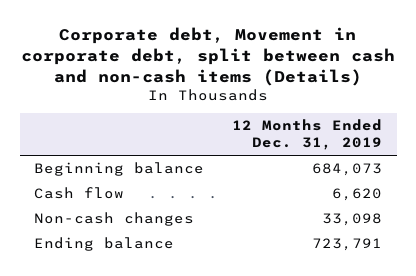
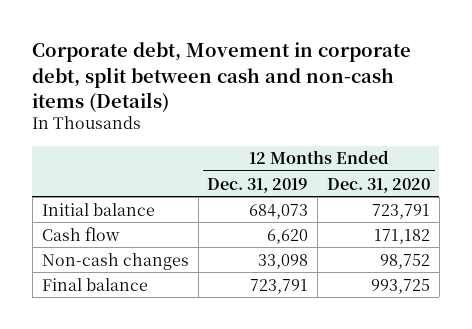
- | 12 Months Ended Dec. 31, 2019
+ | 12 Months Ended Dec. 31, 2019 | 12 Months Ended Dec. 31, 2020
- Beginning balance | 684,073
+ Initial balance | 684,073 | 723,791
- Ending balance | 723,791
+ Final balance | 723,791 | 993,725

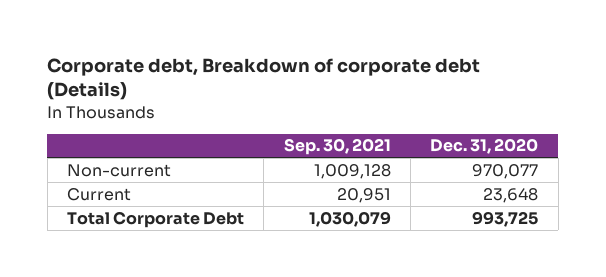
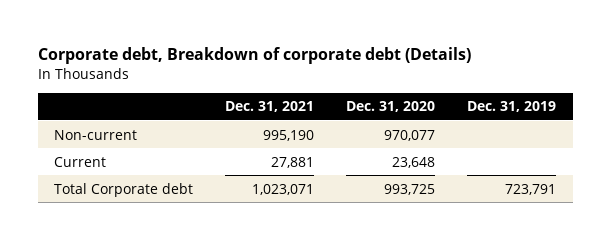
- | Sep. 30, 2021 | Dec. 31, 2020
+ | Dec. 31, 2021 | Dec. 31, 2020 | Dec. 31, 2019
- Total Corporate Debt | 1,030,079 | 993,725
+ Total Corporate debt | 1,023,071 | 993,725 | 723,791

